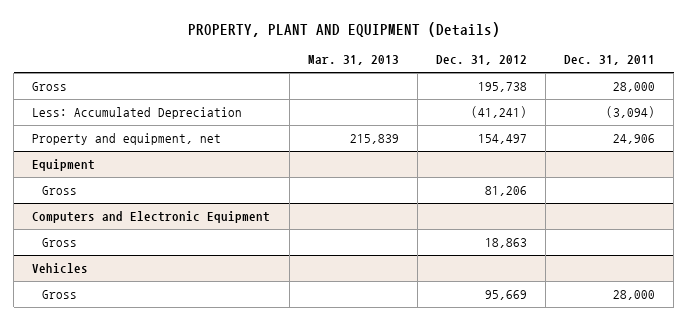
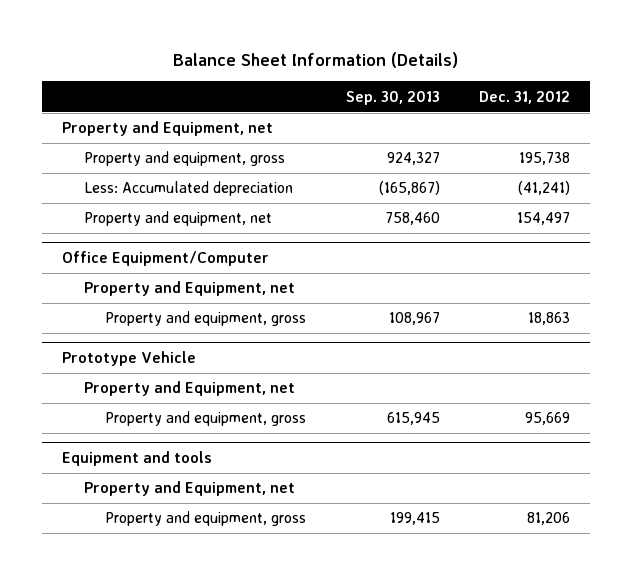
- PROPERTY, PLANT AND EQUIPMENT (Details)
+ Balance Sheet Information (Details)
- | Mar. 31, 2013 | Dec. 31, 2012 | Dec. 31, 2011
+ | Sep. 30, 2013 | Dec. 31, 2012
- Gross | | 195,738 | 28,000
- Less: Accumulated Depreciation | | (41,241) | (3,094)
+ Property and Equipment, net
+ Property and equipment, gross | 924,327 | 195,738
+ Less: Accumulated depreciation | (165,867) | (41,241)
- Equipment
- Gross | | 81,206 |
- Computers and Electronic Equipment
- Gross | | 18,863 |
- Vehicles
- Gross | | 95,669 | 28,000
+ Office Equipment/Computer
+ Property and Equipment, net
+ Property and equipment, gross | 108,967 | 18,863
+ Prototype Vehicle
+ Property and Equipment, net
+ Property and equipment, gross | 615,945 | 95,669
+ Equipment and tools
+ Property and Equipment, net
+ Property and equipment, gross | 199,415 | 81,206

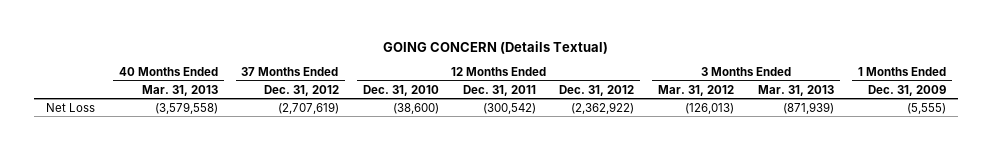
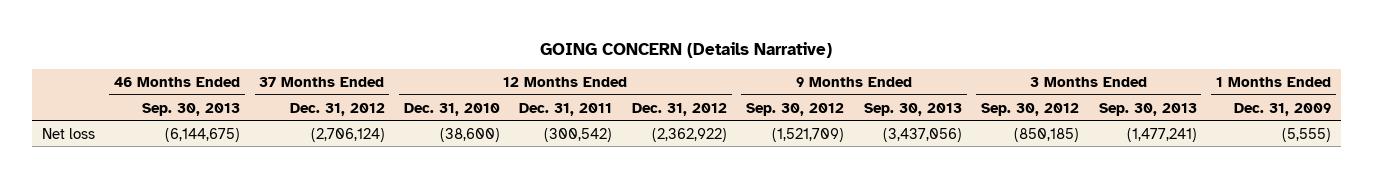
- GOING CONCERN (Details Textual)
+ GOING CONCERN (Details Narrative)
- | 40 Months Ended Mar. 31, 2013 | 37 Months Ended Dec. 31, 2012 | 12 Months Ended Dec. 31, 2010 | 12 Months Ended Dec. 31, 2011 | 12 Months Ended Dec. 31, 2012 | 3 Months Ended Mar. 31, 2012 | 3 Months Ended Mar. 31, 2013 | 1 Months Ended Dec. 31, 2009
+ | 46 Months Ended Sep. 30, 2013 | 37 Months Ended Dec. 31, 2012 | 12 Months Ended Dec. 31, 2010 | 12 Months Ended Dec. 31, 2011 | 12 Months Ended Dec. 31, 2012 | 9 Months Ended Sep. 30, 2012 | 9 Months Ended Sep. 30, 2013 | 3 Months Ended Sep. 30, 2012 | 3 Months Ended Sep. 30, 2013 | 1 Months Ended Dec. 31, 2009
- Net Loss | (3,579,558) | (2,707,619) | (38,600) | (300,542) | (2,362,922) | (126,013) | (871,939) | (5,555)
+ Net loss | (6,144,675) | (2,706,124) | (38,600) | (300,542) | (2,362,922) | (1,521,709) | (3,437,056) | (850,185) | (1,477,241) | (5,555)

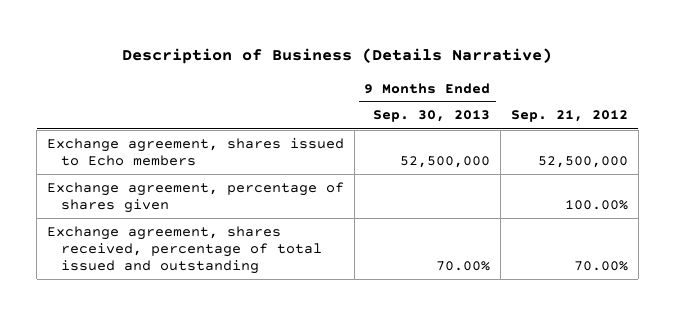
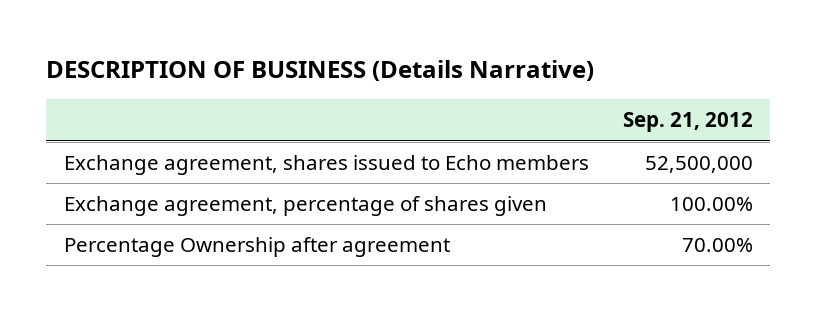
- Description of Business (Details Narrative)
+ DESCRIPTION OF BUSINESS (Details Narrative)
- | 9 Months Ended Sep. 30, 2013 | Sep. 21, 2012
+ | Sep. 21, 2012
- Exchange agreement, shares received, percentage of total issued and outstanding | 70.00% | 70.00%
+ Percentage Ownership after agreement | 70.00%

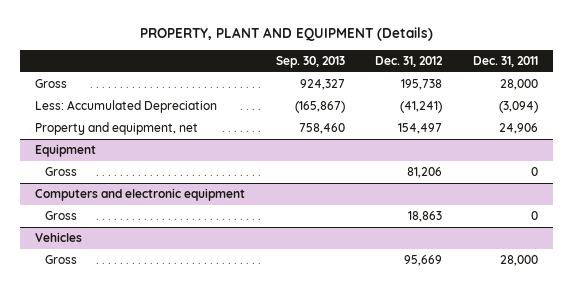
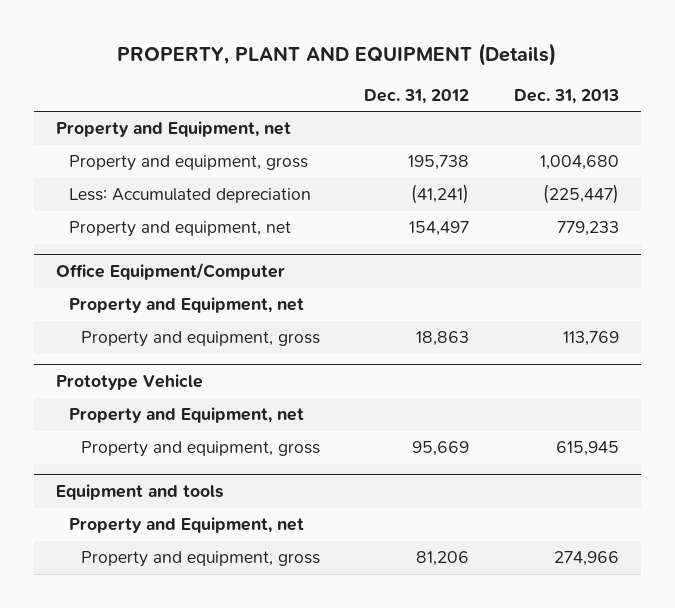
- | Sep. 30, 2013 | Dec. 31, 2012 | Dec. 31, 2011
+ | Dec. 31, 2012 | Dec. 31, 2013
- Gross | 924,327 | 195,738 | 28,000
- Less: Accumulated Depreciation | (165,867) | (41,241) | (3,094)
+ Property and Equipment, net
+ Property and equipment, gross | 195,738 | 1,004,680
+ Less: Accumulated depreciation | (41,241) | (225,447)
- Equipment
- Gross | | 81,206 | 0
- Computers and electronic equipment
- Gross | | 18,863 | 0
- Vehicles
- Gross | | 95,669 | 28,000
+ Office Equipment/Computer
+ Property and Equipment, net
+ Property and equipment, gross | 18,863 | 113,769
+ Prototype Vehicle
+ Property and Equipment, net
+ Property and equipment, gross | 95,669 | 615,945
+ Equipment and tools
+ Property and Equipment, net
+ Property and equipment, gross | 81,206 | 274,966

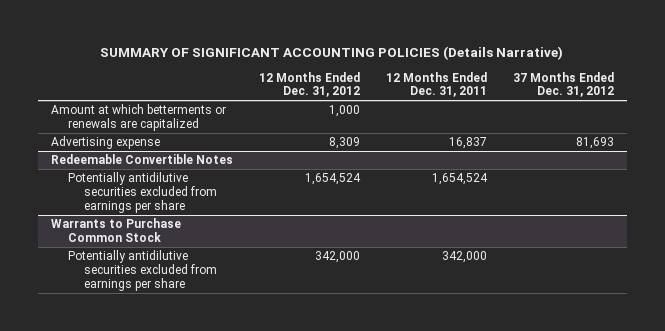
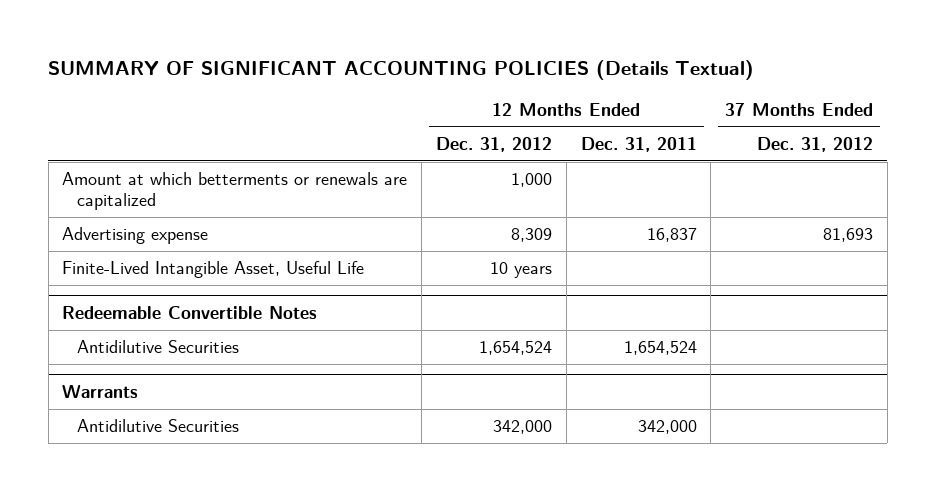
- SUMMARY OF SIGNIFICANT ACCOUNTING POLICIES (Details Narrative)
+ SUMMARY OF SIGNIFICANT ACCOUNTING POLICIES (Details Textual)
+ Finite-Lived Intangible Asset, Useful Life | 10 years | |
@ Redeemable Convertible Notes
- Potentially antidilutive securities excluded from earnings per share | 1,654,524 | 1,654,524 |
- Warrants to Purchase Common Stock
- Potentially antidilutive securities excluded from earnings per share | 342,000 | 342,000 |
@ Redeemable Convertible Notes
+ Antidilutive Securities | 1,654,524 | 1,654,524 |
+ Warrants
+ Antidilutive Securities | 342,000 | 342,000 |

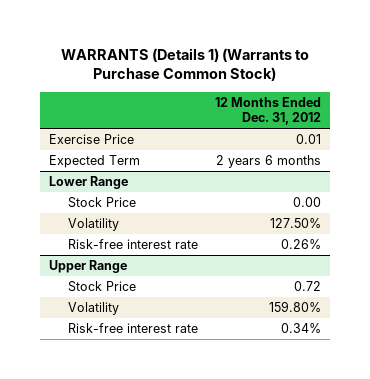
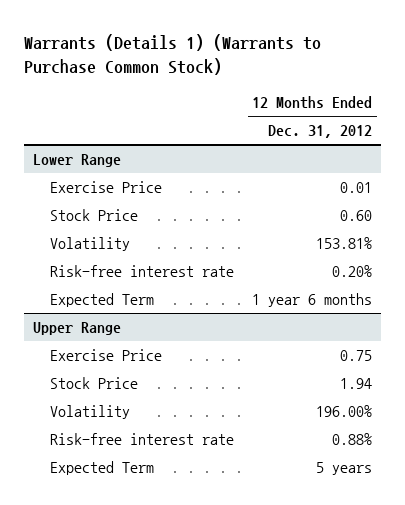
- WARRANTS (Details 1) (Warrants to Purchase Common Stock)
+ Warrants (Details 1) (Warrants to Purchase Common Stock)
- Exercise Price | 0.01
- Expected Term | 2 years 6 months
@ Lower Range
- Stock Price | 0.00
- Volatility | 127.50%
- Risk-free interest rate | 0.26%
+ Exercise Price | 0.01
+ Stock Price | 0.60
+ Volatility | 153.81%
+ Risk-free interest rate | 0.20%
+ Expected Term | 1 year 6 months
@ Upper Range
- Stock Price | 0.72
- Volatility | 159.80%
- Risk-free interest rate | 0.34%
+ Exercise Price | 0.75
+ Stock Price | 1.94
+ Volatility | 196.00%
+ Risk-free interest rate | 0.88%
+ Expected Term | 5 years

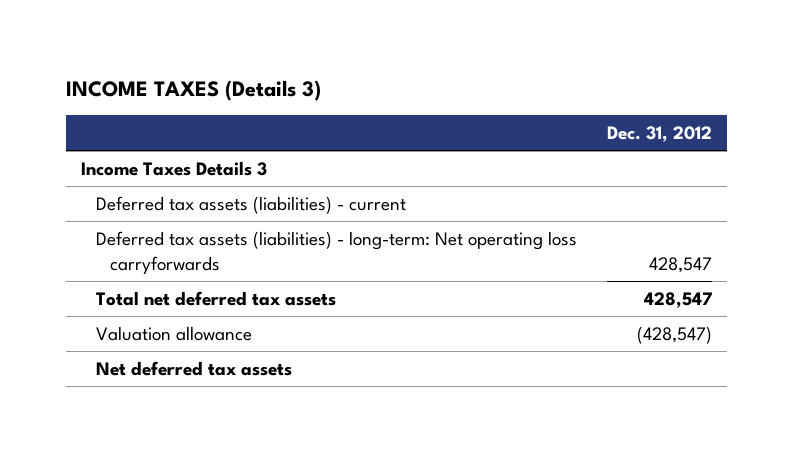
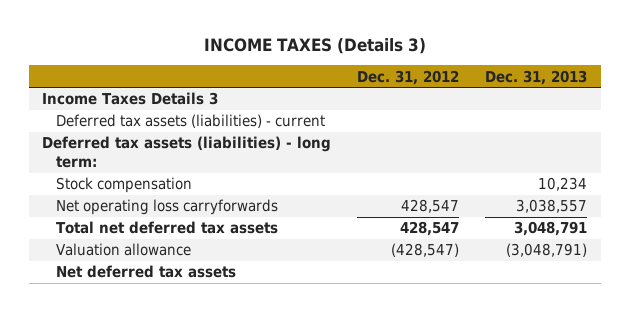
- | Dec. 31, 2012
+ | Dec. 31, 2012 | Dec. 31, 2013
- Deferred tax assets (liabilities) - long-term: Net operating loss carryforwards | 428,547
+ Deferred tax assets (liabilities) - long term:
+ Stock compensation | | 10,234
+ Net operating loss carryforwards | 428,547 | 3,038,557

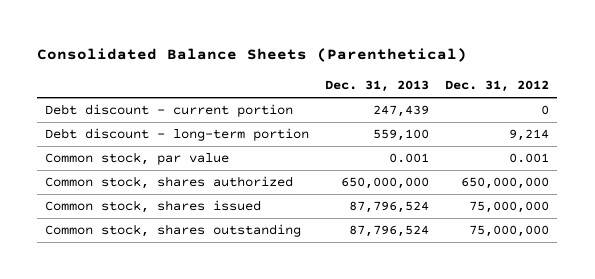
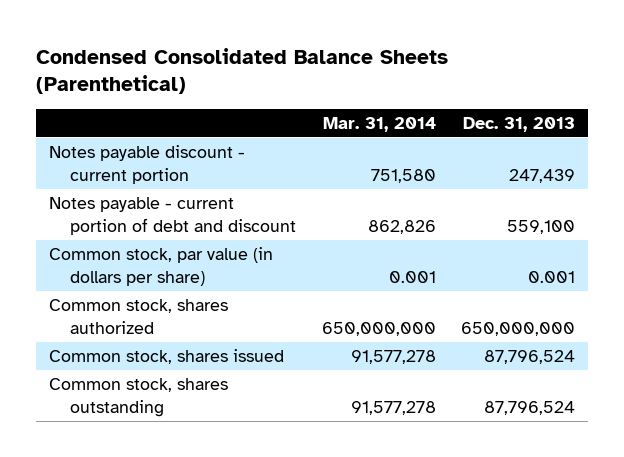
- Consolidated Balance Sheets (Parenthetical)
+ Condensed Consolidated Balance Sheets (Parenthetical)
- | Dec. 31, 2013 | Dec. 31, 2012
+ | Mar. 31, 2014 | Dec. 31, 2013
- Debt discount - current portion | 247,439 | 0
- Debt discount - long-term portion | 559,100 | 9,214
- Common stock, par value | 0.001 | 0.001
+ Notes payable discount - current portion | 751,580 | 247,439
+ Notes payable - current portion of debt and discount | 862,826 | 559,100
+ Common stock, par value (in dollars per share) | 0.001 | 0.001

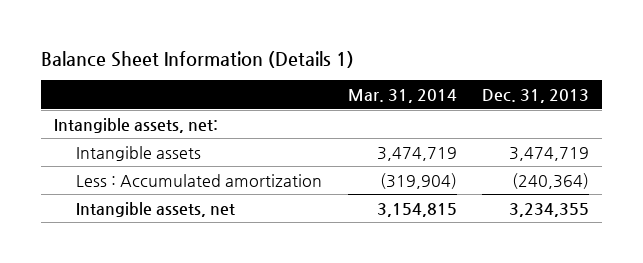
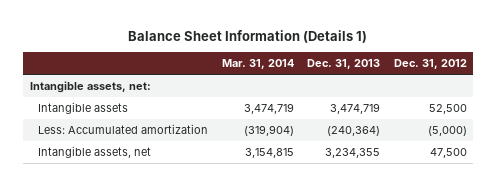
- | Mar. 31, 2014 | Dec. 31, 2013
+ | Mar. 31, 2014 | Dec. 31, 2013 | Dec. 31, 2012
- Less : Accumulated amortization | (319,904) | (240,364)
+ Less: Accumulated amortization | (319,904) | (240,364) | (5,000)

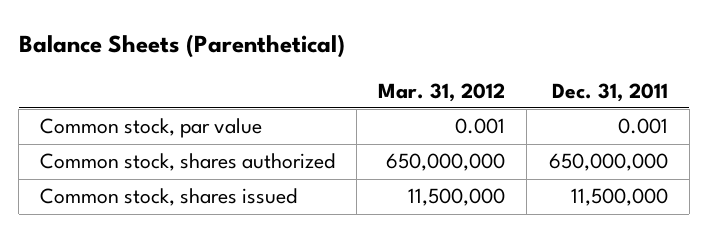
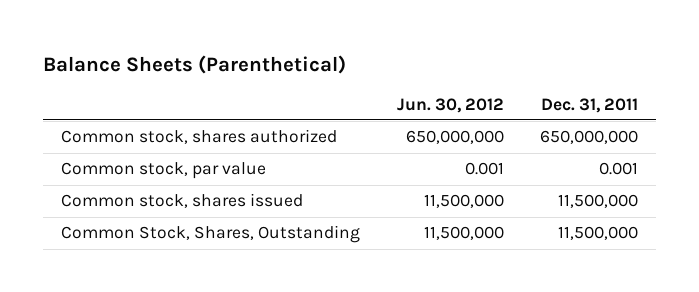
- | Mar. 31, 2012 | Dec. 31, 2011
+ | Jun. 30, 2012 | Dec. 31, 2011
moved down: Common stock, par value | 0.001 | 0.001
+ Common Stock, Shares, Outstanding | 11,500,000 | 11,500,000

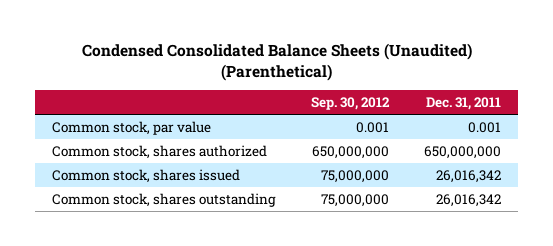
- Balance Sheets (Parenthetical)
+ Condensed Consolidated Balance Sheets (Unaudited) (Parenthetical)
- | Jun. 30, 2012 | Dec. 31, 2011
+ | Sep. 30, 2012 | Dec. 31, 2011
- Common stock, shares issued | 11,500,000 | 11,500,000
- Common Stock, Shares, Outstanding | 11,500,000 | 11,500,000
moved down: Common stock, shares authorized | 650,000,000 | 650,000,000
+ Common stock, shares issued | 75,000,000 | 26,016,342
+ Common stock, shares outstanding | 75,000,000 | 26,016,342

